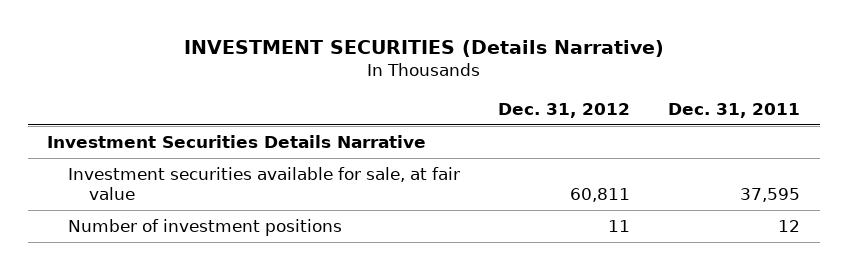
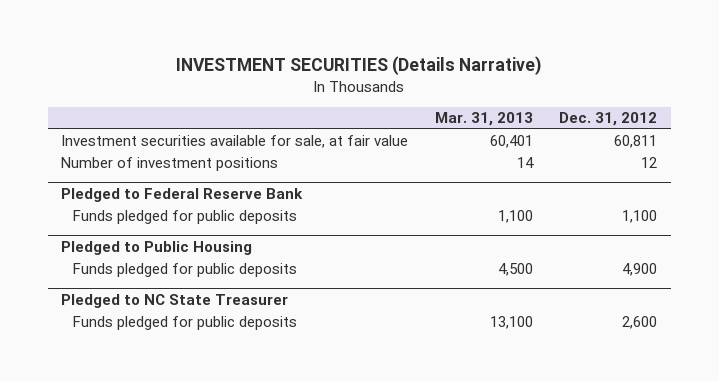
- | Dec. 31, 2012 | Dec. 31, 2011
+ | Mar. 31, 2013 | Dec. 31, 2012
- Investment Securities Details Narrative
- Number of investment positions | 11 | 12
+ Number of investment positions | 14 | 12
+ Pledged to Federal Reserve Bank
+ Funds pledged for public deposits | 1,100 | 1,100
+ Pledged to Public Housing
+ Funds pledged for public deposits | 4,500 | 4,900
+ Pledged to NC State Treasurer
+ Funds pledged for public deposits | 13,100 | 2,600

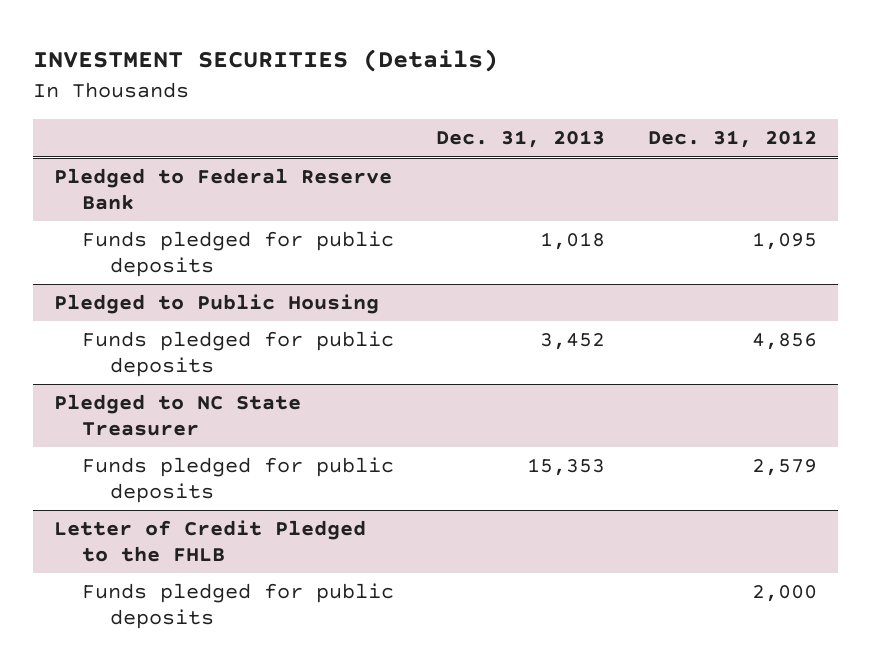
- INVESTMENT SECURITIES (Details Narrative)
+ INVESTMENT SECURITIES (Details)
- | Mar. 31, 2013 | Dec. 31, 2012
+ | Dec. 31, 2013 | Dec. 31, 2012
- Investment securities available for sale, at fair value | 60,401 | 60,811
- Number of investment positions | 14 | 12
@ Pledged to Federal Reserve Bank
- Funds pledged for public deposits | 1,100 | 1,100
+ Funds pledged for public deposits | 1,018 | 1,095
@ Pledged to Public Housing
- Funds pledged for public deposits | 4,500 | 4,900
+ Funds pledged for public deposits | 3,452 | 4,856
@ Pledged to NC State Treasurer
- Funds pledged for public deposits | 13,100 | 2,600
+ Funds pledged for public deposits | 15,353 | 2,579
+ Letter of Credit Pledged to the FHLB
+ Funds pledged for public deposits | | 2,000

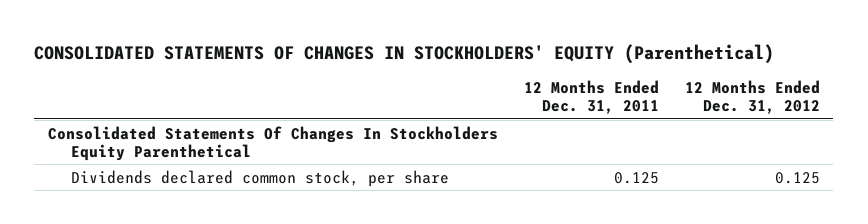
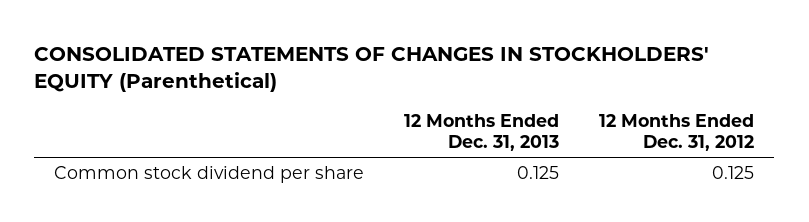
- | 12 Months Ended Dec. 31, 2011 | 12 Months Ended Dec. 31, 2012
+ | 12 Months Ended Dec. 31, 2013 | 12 Months Ended Dec. 31, 2012
- Consolidated Statements Of Changes In Stockholders Equity Parenthetical
- Dividends declared common stock, per share | 0.125 | 0.125
+ Common stock dividend per share | 0.125 | 0.125

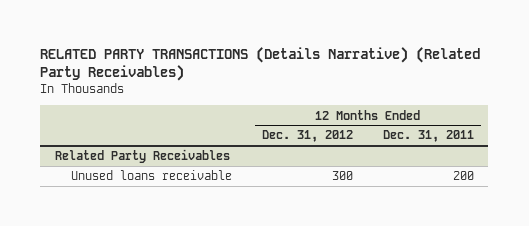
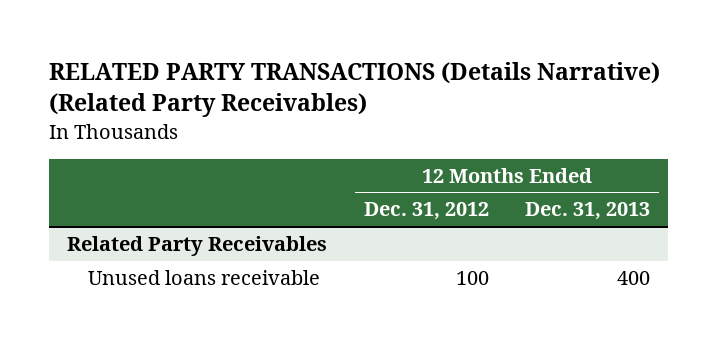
- | 12 Months Ended Dec. 31, 2012 | 12 Months Ended Dec. 31, 2011
+ | 12 Months Ended Dec. 31, 2012 | 12 Months Ended Dec. 31, 2013
@ Related Party Receivables
- Unused loans receivable | 300 | 200
+ Unused loans receivable | 100 | 400

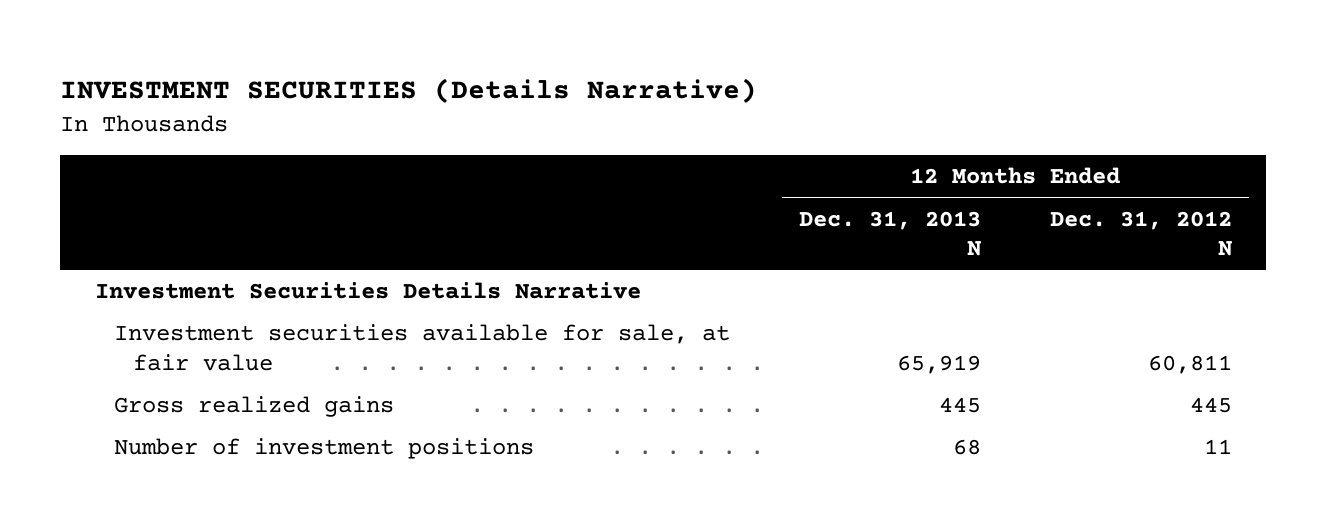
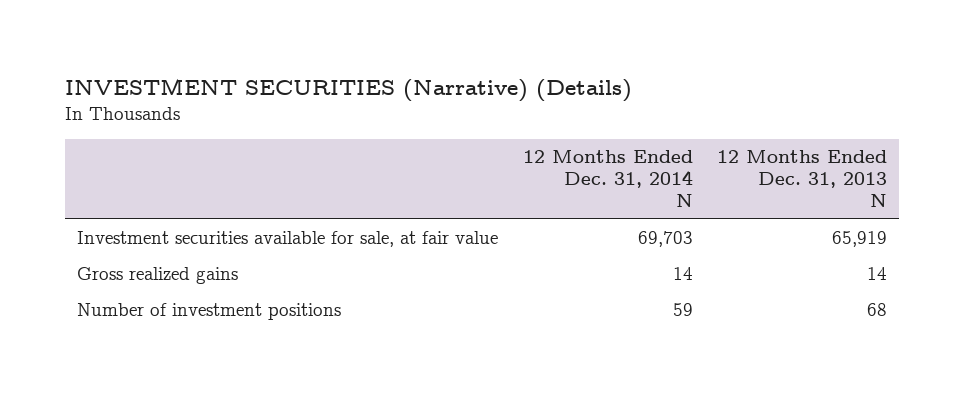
- INVESTMENT SECURITIES (Details Narrative)
+ INVESTMENT SECURITIES (Narrative) (Details)
- | 12 Months Ended Dec. 31, 2013 N | 12 Months Ended Dec. 31, 2012 N
+ | 12 Months Ended Dec. 31, 2014 N | 12 Months Ended Dec. 31, 2013 N
- Investment Securities Details Narrative
- Gross realized gains | 445 | 445
+ Gross realized gains | 14 | 14

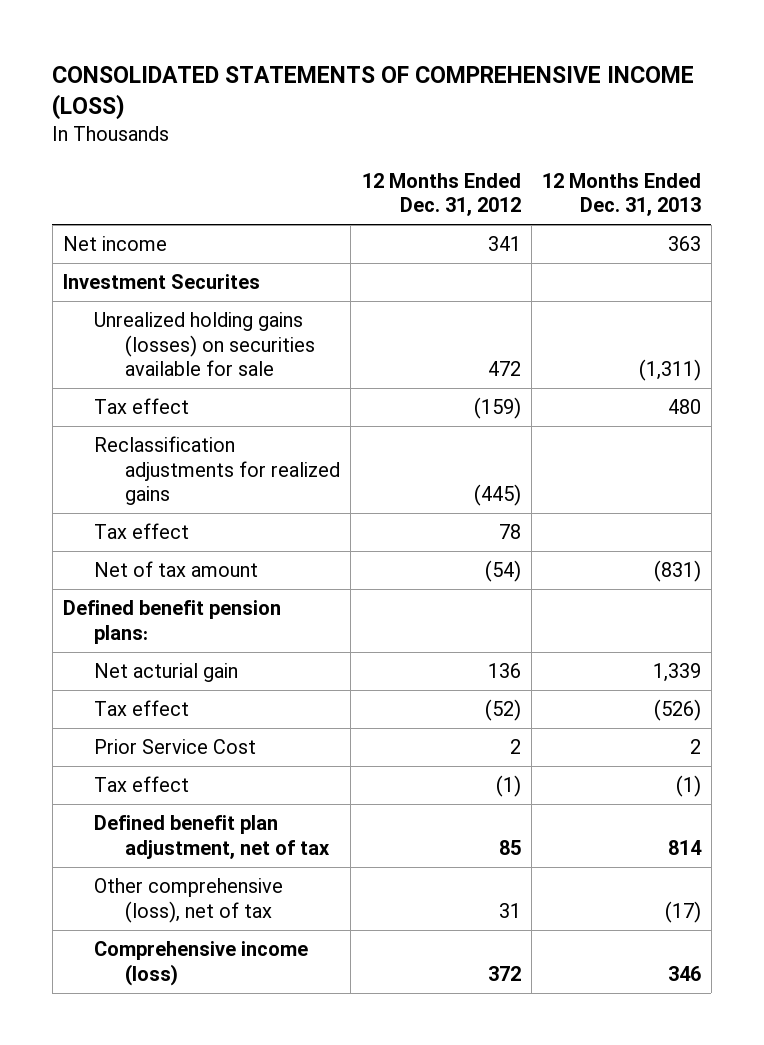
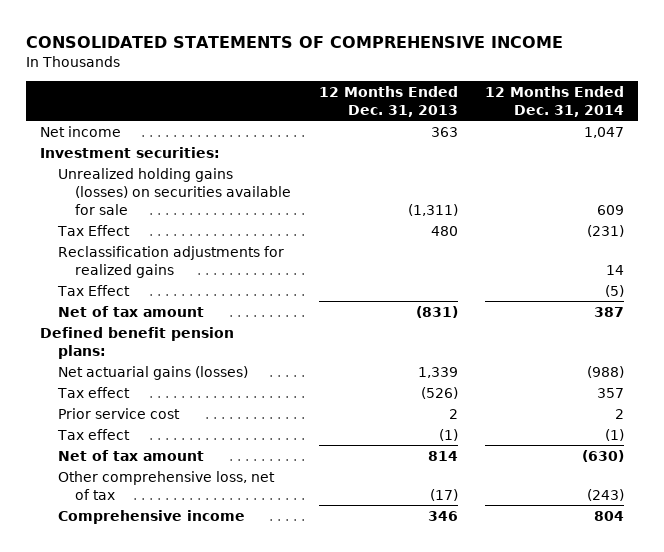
- CONSOLIDATED STATEMENTS OF COMPREHENSIVE INCOME (LOSS)
+ CONSOLIDATED STATEMENTS OF COMPREHENSIVE INCOME
- | 12 Months Ended Dec. 31, 2012 | 12 Months Ended Dec. 31, 2013
+ | 12 Months Ended Dec. 31, 2013 | 12 Months Ended Dec. 31, 2014
- Investment Securites
+ Investment securities:
- Tax effect | (159) | 480
+ Tax Effect | 480 | (231)
- Tax effect | 78 |
+ Tax Effect | | (5)
- Net acturial gain | 136 | 1,339
+ Net actuarial gains (losses) | 1,339 | (988)
- Prior Service Cost | 2 | 2
+ Prior service cost | 2 | 2
- Defined benefit plan adjustment, net of tax | 85 | 814
- Other comprehensive (loss), net of tax | 31 | (17)
- Comprehensive income (loss) | 372 | 346
+ Net of tax amount | 814 | (630)
+ Other comprehensive loss, net of tax | (17) | (243)
+ Comprehensive income | 346 | 804

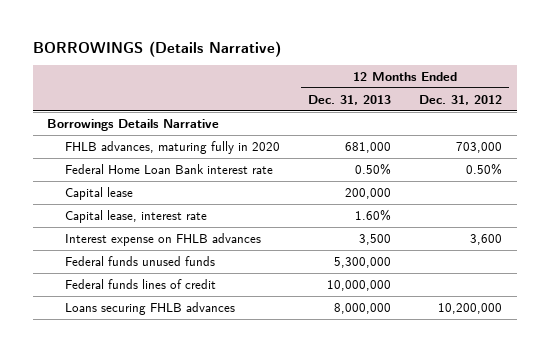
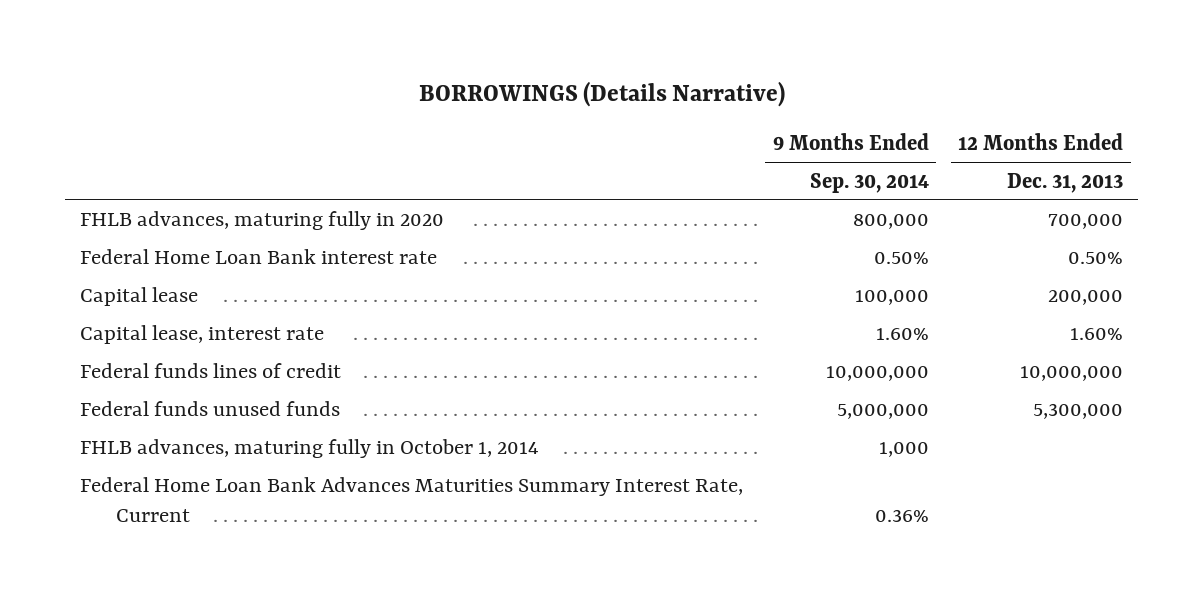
- | 12 Months Ended Dec. 31, 2013 | 12 Months Ended Dec. 31, 2012
+ | 9 Months Ended Sep. 30, 2014 | 12 Months Ended Dec. 31, 2013
- Borrowings Details Narrative
- FHLB advances, maturing fully in 2020 | 681,000 | 703,000
+ FHLB advances, maturing fully in 2020 | 800,000 | 700,000
- Interest expense on FHLB advances | 3,500 | 3,600
- Loans securing FHLB advances | 8,000,000 | 10,200,000
moved down: Federal funds unused funds | 5,000,000 | 5,300,000
+ FHLB advances, maturing fully in October 1, 2014 | 1,000 |
+ Federal Home Loan Bank Advances Maturities Summary Interest Rate, Current | 0.36% |

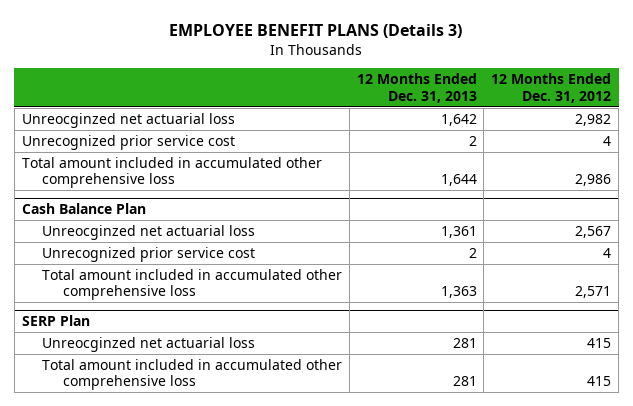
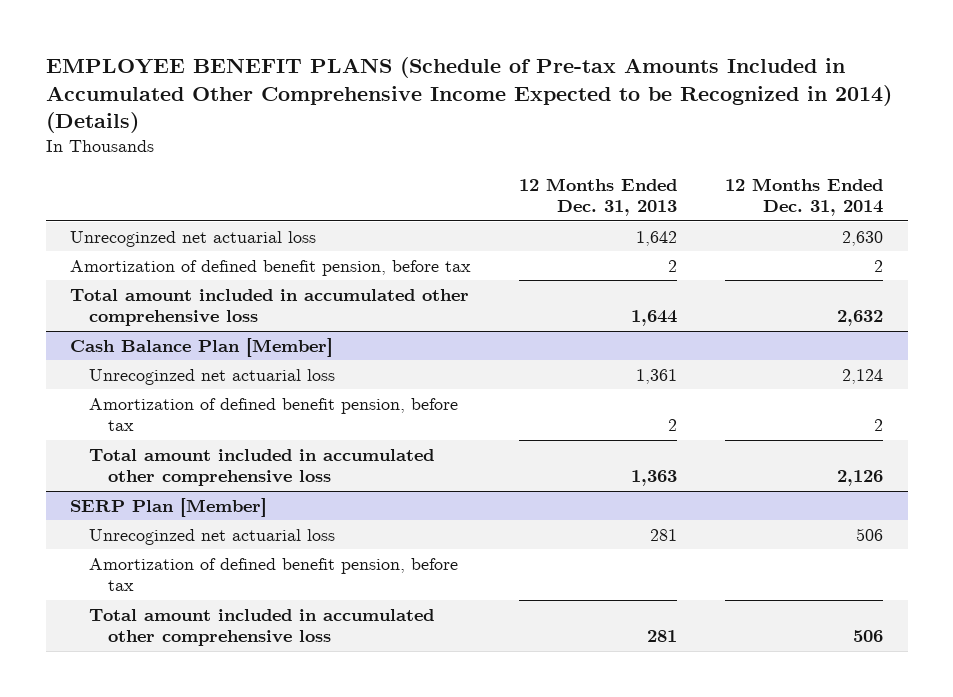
- EMPLOYEE BENEFIT PLANS (Details 3)
+ EMPLOYEE BENEFIT PLANS (Schedule of Pre-tax Amounts Included in Accumulated Other Comprehensive Income Expected to be Recognized in 2014) (Details)
- | 12 Months Ended Dec. 31, 2013 | 12 Months Ended Dec. 31, 2012
+ | 12 Months Ended Dec. 31, 2013 | 12 Months Ended Dec. 31, 2014
- Unreocginzed net actuarial loss | 1,642 | 2,982
- Unrecognized prior service cost | 2 | 4
+ Unrecoginzed net actuarial loss | 1,642 | 2,630
+ Amortization of defined benefit pension, before tax | 2 | 2
- Cash Balance Plan
- Unreocginzed net actuarial loss | 1,361 | 2,567
- Unrecognized prior service cost | 2 | 4
+ Cash Balance Plan [Member]
+ Unrecoginzed net actuarial loss | 1,361 | 2,124
+ Amortization of defined benefit pension, before tax | 2 | 2
- SERP Plan
- Unreocginzed net actuarial loss | 281 | 415
+ SERP Plan [Member]
+ Unrecoginzed net actuarial loss | 281 | 506
+ Amortization of defined benefit pension, before tax

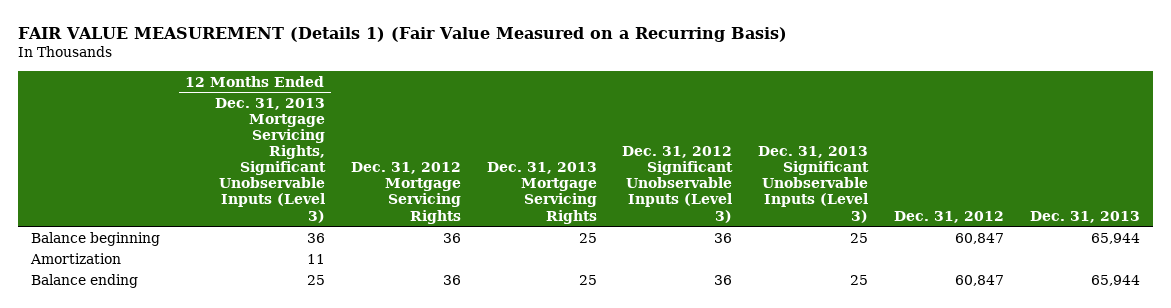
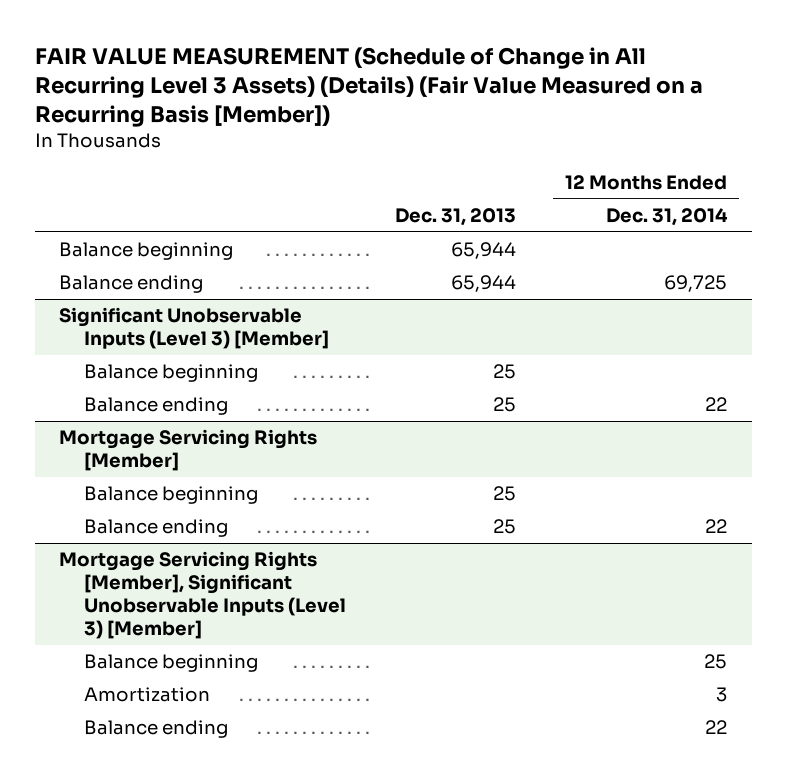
- FAIR VALUE MEASUREMENT (Details 1) (Fair Value Measured on a Recurring Basis)
+ FAIR VALUE MEASUREMENT (Schedule of Change in All Recurring Level 3 Assets) (Details) (Fair Value Measured on a Recurring Basis [Member])
- | 12 Months Ended Dec. 31, 2013 Mortgage Servicing Rights, Significant Unobservable Inputs (Level 3) | Dec. 31, 2012 Mortgage Servicing Rights | Dec. 31, 2013 Mortgage Servicing Rights | Dec. 31, 2012 Significant Unobservable Inputs (Level 3) | Dec. 31, 2013 Significant Unobservable Inputs (Level 3) | Dec. 31, 2012 | Dec. 31, 2013
+ | Dec. 31, 2013 | 12 Months Ended Dec. 31, 2014
- Amortization | 11 | | | | | |
+ Significant Unobservable Inputs (Level 3) [Member]
+ Balance beginning | 25 |
+ Balance ending | 25 | 22
+ Mortgage Servicing Rights [Member]
+ Balance beginning | 25 |
+ Balance ending | 25 | 22
+ Mortgage Servicing Rights [Member], Significant Unobservable Inputs (Level 3) [Member]
+ Balance beginning | | 25
+ Amortization | | 3
+ Balance ending | | 22

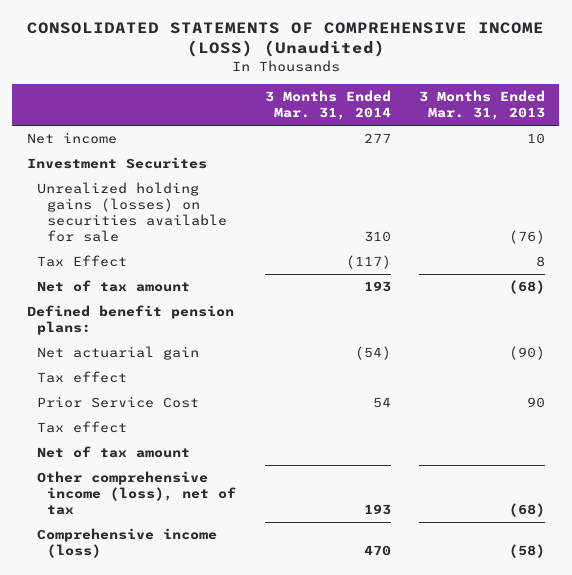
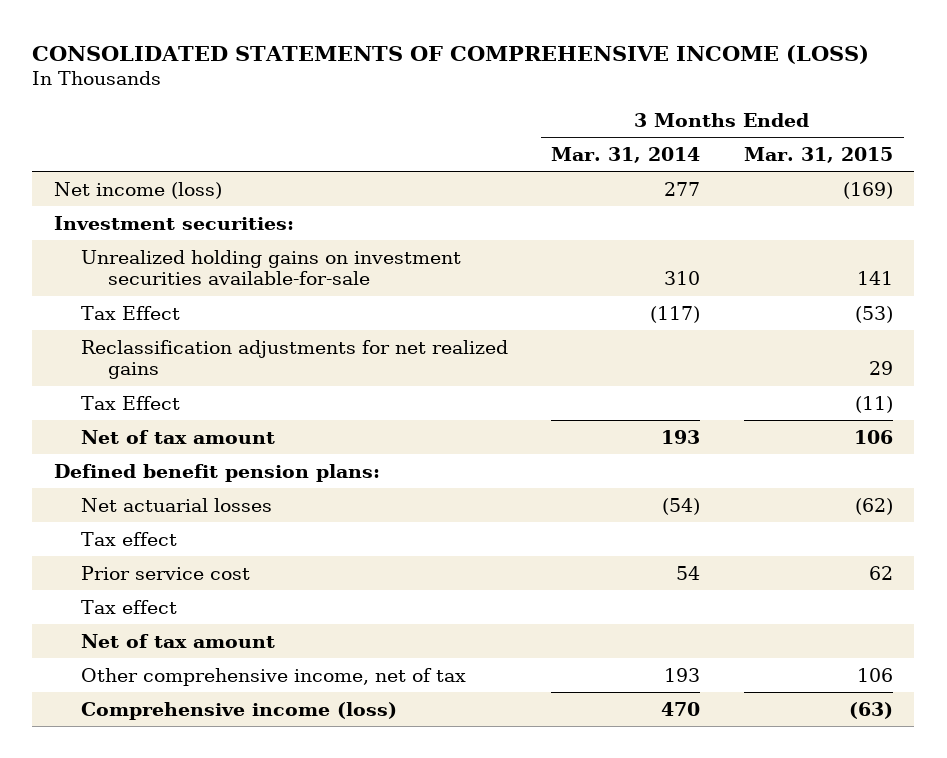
- CONSOLIDATED STATEMENTS OF COMPREHENSIVE INCOME (LOSS) (Unaudited)
+ CONSOLIDATED STATEMENTS OF COMPREHENSIVE INCOME (LOSS)
- | 3 Months Ended Mar. 31, 2014 | 3 Months Ended Mar. 31, 2013
+ | 3 Months Ended Mar. 31, 2014 | 3 Months Ended Mar. 31, 2015
- Net income | 277 | 10
- Investment Securites
- Unrealized holding gains (losses) on securities available for sale | 310 | (76)
+ Net income (loss) | 277 | (169)
+ Investment securities:
+ Unrealized holding gains on investment securities available-for-sale | 310 | 141
+ Reclassification adjustments for net realized gains | | 29
+ Tax Effect | | (11)
- Net actuarial gain | (54) | (90)
+ Net actuarial losses | (54) | (62)
- Prior Service Cost | 54 | 90
+ Prior service cost | 54 | 62
- Other comprehensive income (loss), net of tax | 193 | (68)
+ Other comprehensive income, net of tax | 193 | 106

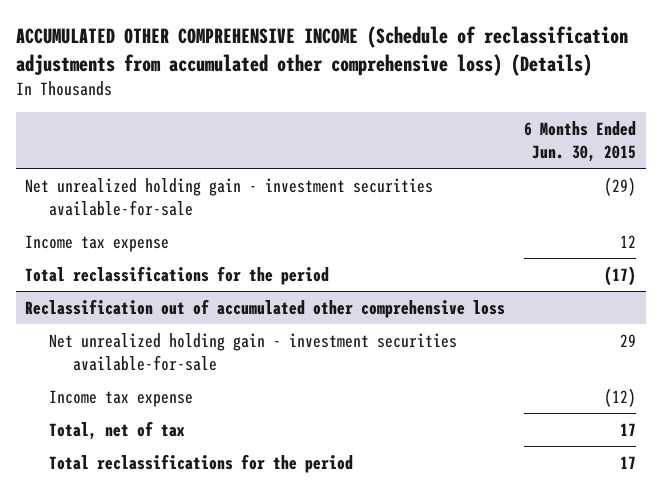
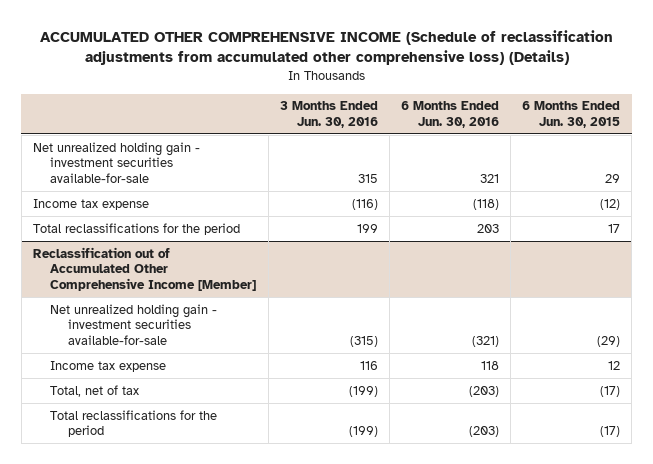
- | 6 Months Ended Jun. 30, 2015
+ | 3 Months Ended Jun. 30, 2016 | 6 Months Ended Jun. 30, 2016 | 6 Months Ended Jun. 30, 2015
- Net unrealized holding gain - investment securities available-for-sale | (29)
- Income tax expense | 12
- Total reclassifications for the period | (17)
- Reclassification out of accumulated other comprehensive loss
- Total, net of tax | 17
+ Reclassification out of Accumulated Other Comprehensive Income [Member]
+ Net unrealized holding gain - investment securities available-for-sale | (315) | (321) | (29)
+ Income tax expense | 116 | 118 | 12
+ Total, net of tax | (199) | (203) | (17)
+ Total reclassifications for the period | (199) | (203) | (17)

